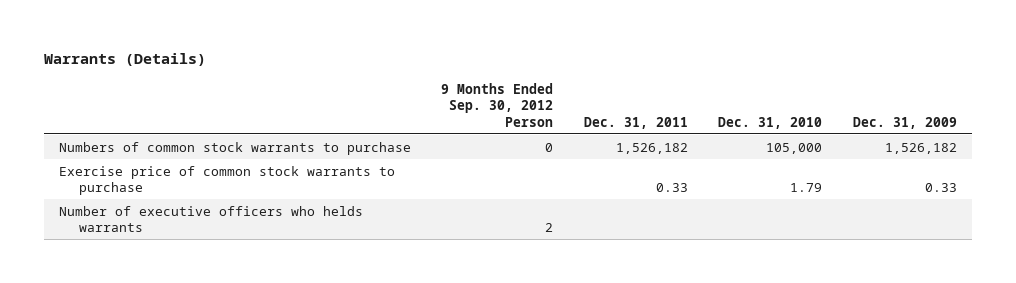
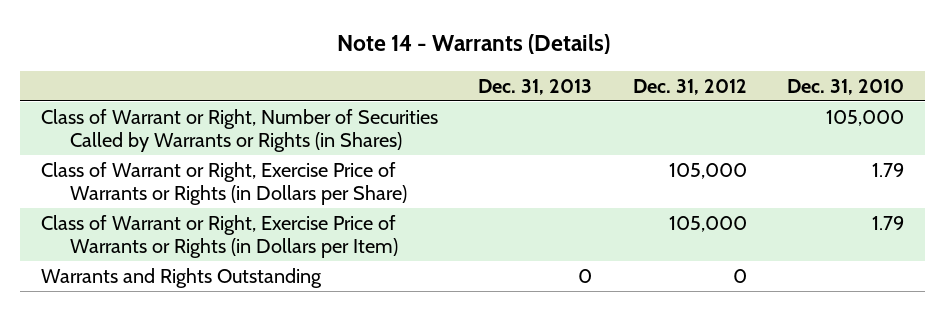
- Warrants (Details)
+ Note 14 - Warrants (Details)
- | 9 Months Ended Sep. 30, 2012 Person | Dec. 31, 2011 | Dec. 31, 2010 | Dec. 31, 2009
+ | Dec. 31, 2013 | Dec. 31, 2012 | Dec. 31, 2010
- Numbers of common stock warrants to purchase | 0 | 1,526,182 | 105,000 | 1,526,182
- Exercise price of common stock warrants to purchase | | 0.33 | 1.79 | 0.33
- Number of executive officers who helds warrants | 2 | | |
+ Class of Warrant or Right, Number of Securities Called by Warrants or Rights (in Shares) | | | 105,000
+ Class of Warrant or Right, Exercise Price of Warrants or Rights (in Dollars per Share) | | 105,000 | 1.79
+ Class of Warrant or Right, Exercise Price of Warrants or Rights (in Dollars per Item) | | 105,000 | 1.79
+ Warrants and Rights Outstanding | 0 | 0 |

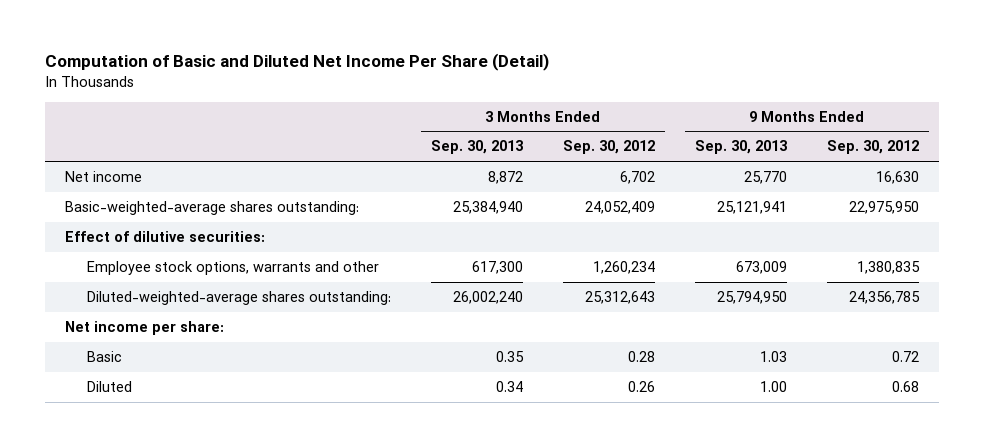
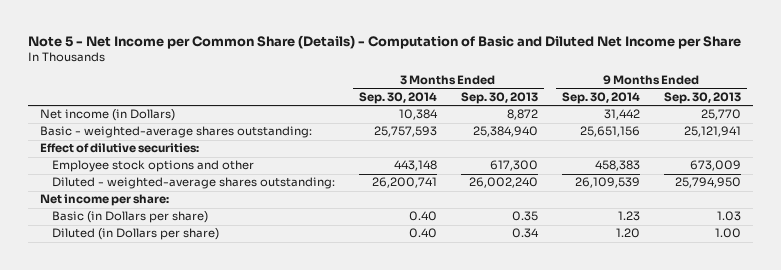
- Computation of Basic and Diluted Net Income Per Share (Detail)
+ Note 5 - Net Income per Common Share (Details) - Computation of Basic and Diluted Net Income per Share
- | 3 Months Ended Sep. 30, 2013 | 3 Months Ended Sep. 30, 2012 | 9 Months Ended Sep. 30, 2013 | 9 Months Ended Sep. 30, 2012
+ | 3 Months Ended Sep. 30, 2014 | 3 Months Ended Sep. 30, 2013 | 9 Months Ended Sep. 30, 2014 | 9 Months Ended Sep. 30, 2013
- Net income | 8,872 | 6,702 | 25,770 | 16,630
- Basic-weighted-average shares outstanding: | 25,384,940 | 24,052,409 | 25,121,941 | 22,975,950
+ Net income (in Dollars) | 10,384 | 8,872 | 31,442 | 25,770
+ Basic - weighted-average shares outstanding: | 25,757,593 | 25,384,940 | 25,651,156 | 25,121,941
- Employee stock options, warrants and other | 617,300 | 1,260,234 | 673,009 | 1,380,835
- Diluted-weighted-average shares outstanding: | 26,002,240 | 25,312,643 | 25,794,950 | 24,356,785
+ Employee stock options and other | 443,148 | 617,300 | 458,383 | 673,009
+ Diluted - weighted-average shares outstanding: | 26,200,741 | 26,002,240 | 26,109,539 | 25,794,950
- Basic | 0.35 | 0.28 | 1.03 | 0.72
- Diluted | 0.34 | 0.26 | 1.00 | 0.68
+ Basic (in Dollars per share) | 0.40 | 0.35 | 1.23 | 1.03
+ Diluted (in Dollars per share) | 0.40 | 0.34 | 1.20 | 1.00

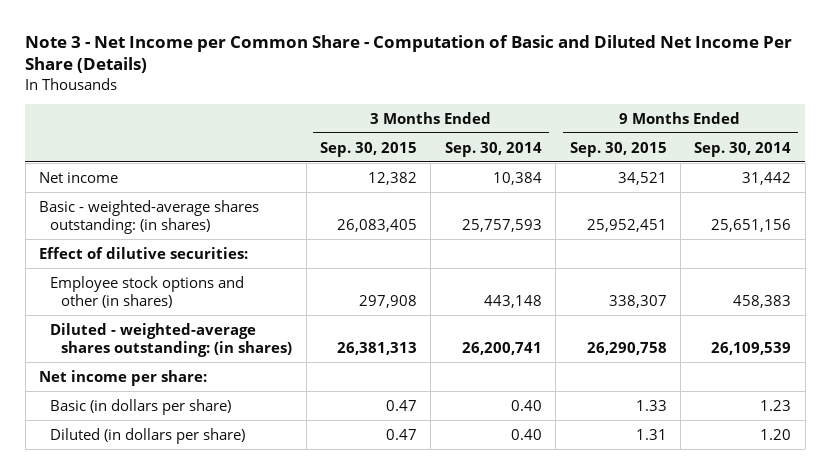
- Note 5 - Net Income per Common Share (Details) - Computation of Basic and Diluted Net Income per Share
+ Note 3 - Net Income per Common Share - Computation of Basic and Diluted Net Income Per Share (Details)
- | 3 Months Ended Sep. 30, 2014 | 3 Months Ended Sep. 30, 2013 | 9 Months Ended Sep. 30, 2014 | 9 Months Ended Sep. 30, 2013
+ | 3 Months Ended Sep. 30, 2015 | 3 Months Ended Sep. 30, 2014 | 9 Months Ended Sep. 30, 2015 | 9 Months Ended Sep. 30, 2014
- Net income (in Dollars) | 10,384 | 8,872 | 31,442 | 25,770
- Basic - weighted-average shares outstanding: | 25,757,593 | 25,384,940 | 25,651,156 | 25,121,941
+ Net income | 12,382 | 10,384 | 34,521 | 31,442
+ Basic - weighted-average shares outstanding: (in shares) | 26,083,405 | 25,757,593 | 25,952,451 | 25,651,156
- Employee stock options and other | 443,148 | 617,300 | 458,383 | 673,009
- Diluted - weighted-average shares outstanding: | 26,200,741 | 26,002,240 | 26,109,539 | 25,794,950
+ Employee stock options and other (in shares) | 297,908 | 443,148 | 338,307 | 458,383
+ Diluted - weighted-average shares outstanding: (in shares) | 26,381,313 | 26,200,741 | 26,290,758 | 26,109,539
- Basic (in Dollars per share) | 0.40 | 0.35 | 1.23 | 1.03
- Diluted (in Dollars per share) | 0.40 | 0.34 | 1.20 | 1.00
+ Basic (in dollars per share) | 0.47 | 0.40 | 1.33 | 1.23
+ Diluted (in dollars per share) | 0.47 | 0.40 | 1.31 | 1.20

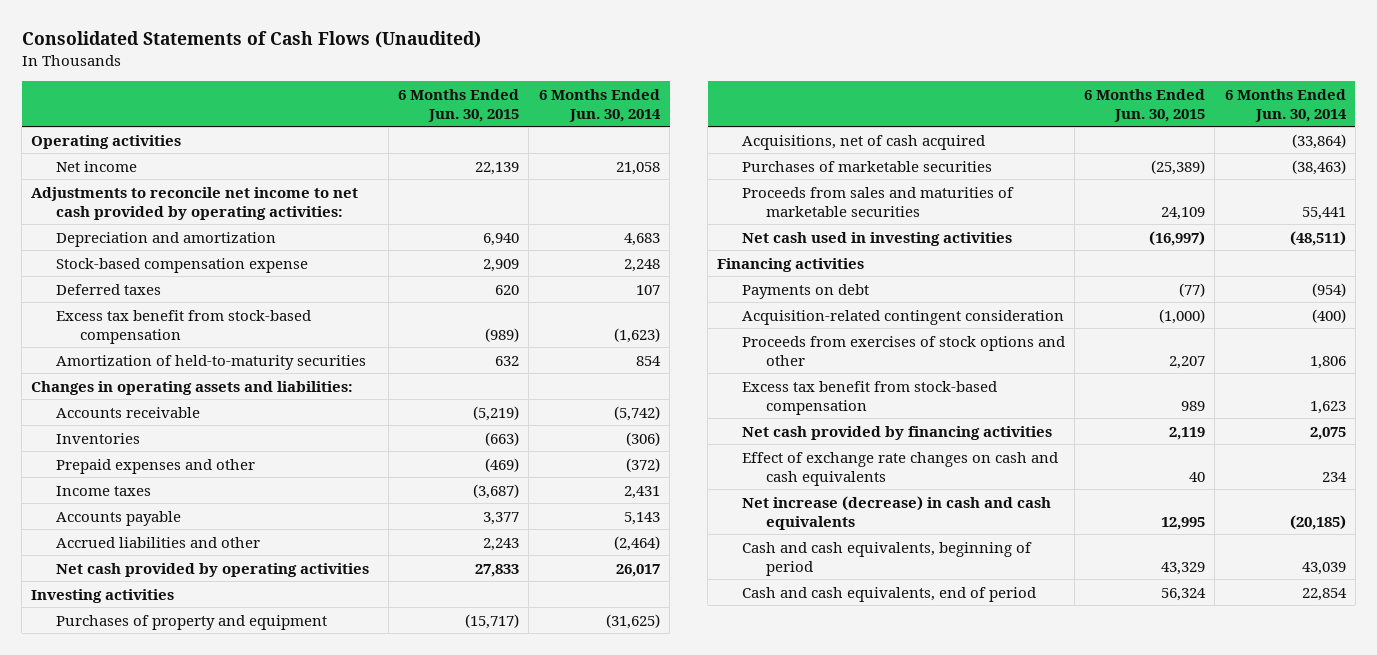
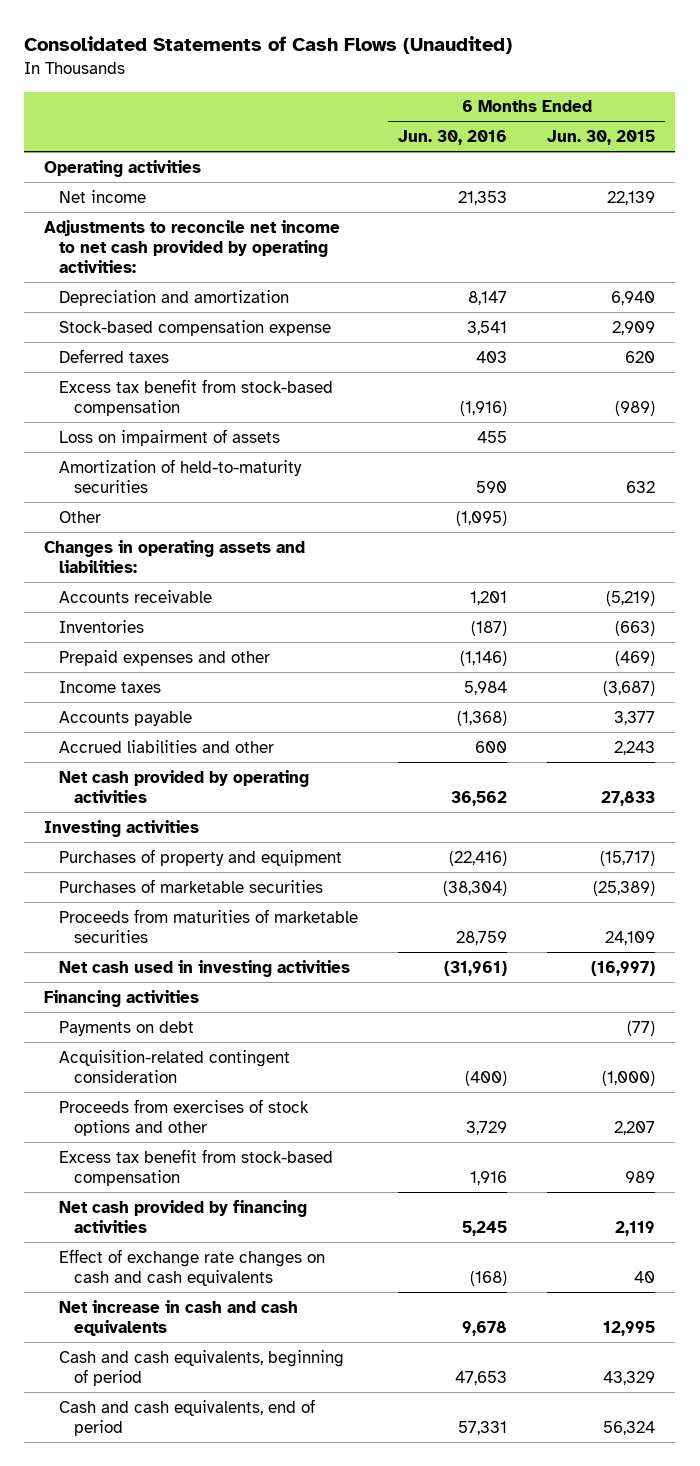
- | 6 Months Ended Jun. 30, 2015 | 6 Months Ended Jun. 30, 2014
+ | 6 Months Ended Jun. 30, 2016 | 6 Months Ended Jun. 30, 2015
+ Loss on impairment of assets | 455 |
+ Other | (1,095) |
- Acquisitions, net of cash acquired | | (33,864)
- Proceeds from sales and maturities of marketable securities | 24,109 | 55,441
+ Proceeds from maturities of marketable securities | 28,759 | 24,109
- Net increase (decrease) in cash and cash equivalents | 12,995 | (20,185)
+ Net increase in cash and cash equivalents | 9,678 | 12,995

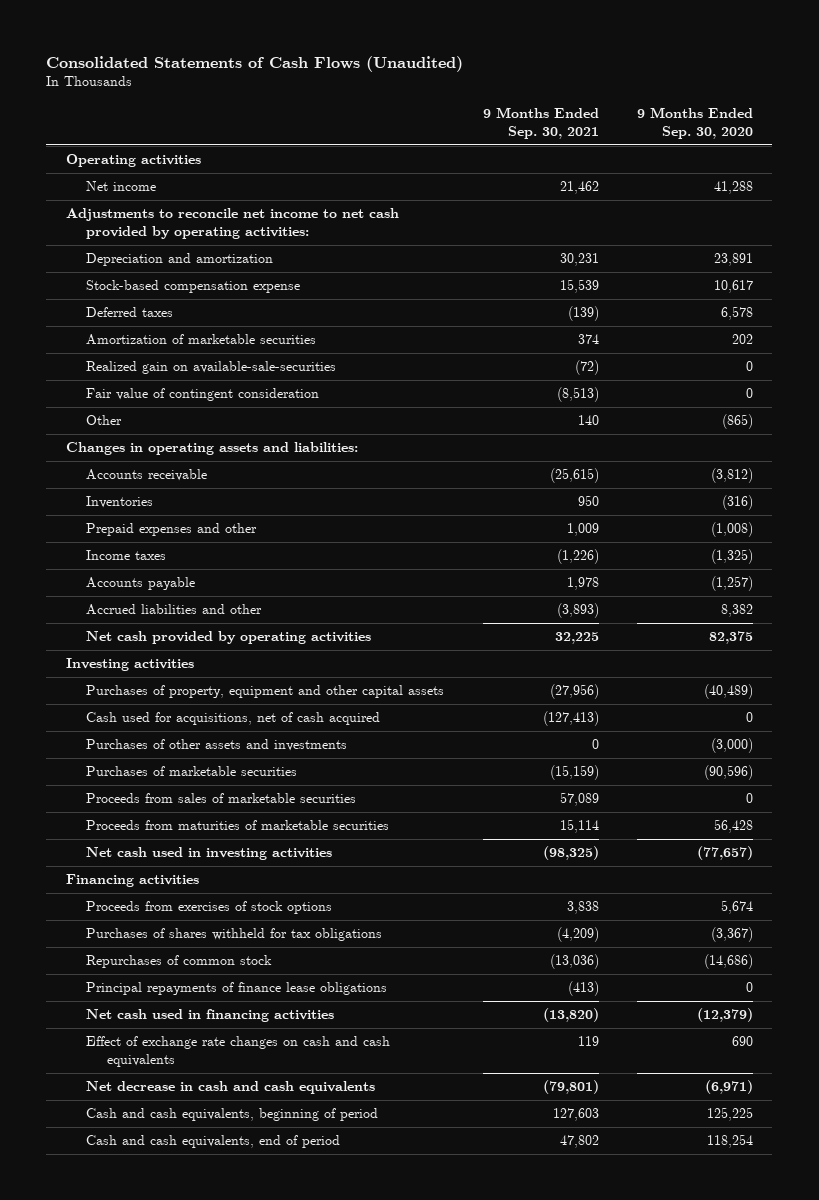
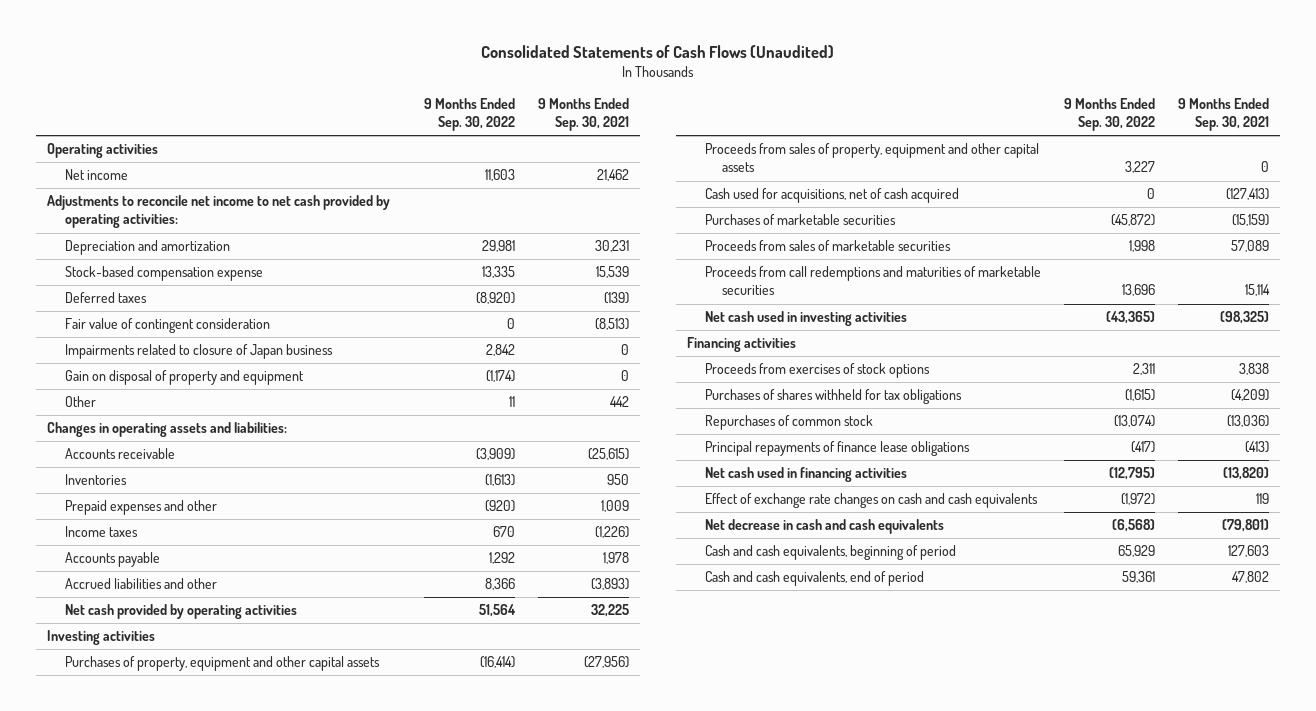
- | 9 Months Ended Sep. 30, 2021 | 9 Months Ended Sep. 30, 2020
+ | 9 Months Ended Sep. 30, 2022 | 9 Months Ended Sep. 30, 2021
- Amortization of marketable securities | 374 | 202
- Realized gain on available-sale-securities | (72) | 0
- Other | 140 | (865)
+ Impairments related to closure of Japan business | 2,842 | 0
+ Gain on disposal of property and equipment | (1,174) | 0
+ Other | 11 | 442
+ Proceeds from sales of property, equipment and other capital assets | 3,227 | 0
- Purchases of other assets and investments | 0 | (3,000)
- Proceeds from maturities of marketable securities | 15,114 | 56,428
+ Proceeds from call redemptions and maturities of marketable securities | 13,696 | 15,114

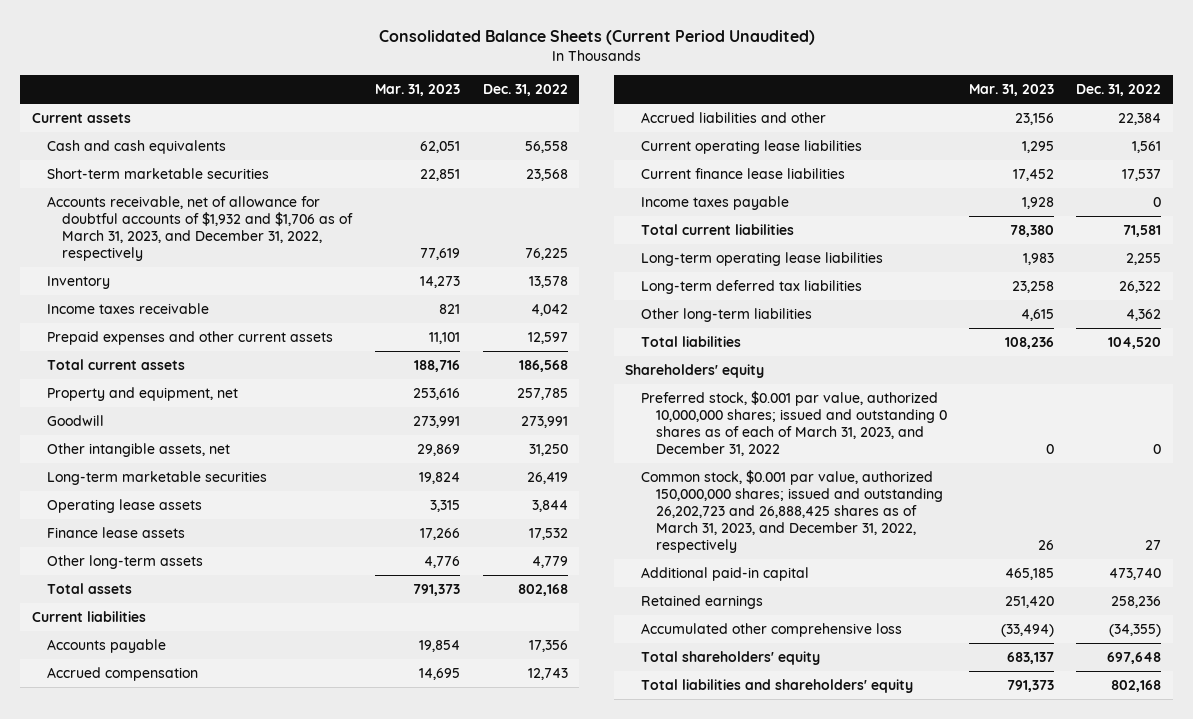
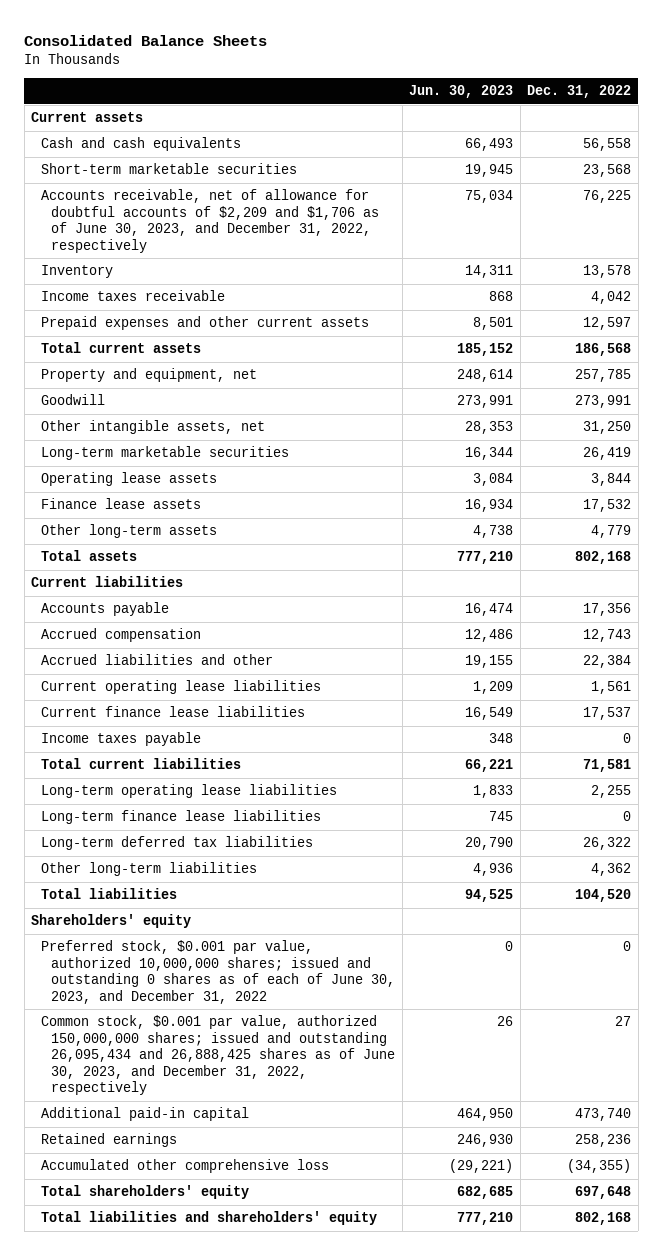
- Consolidated Balance Sheets (Current Period Unaudited)
+ Consolidated Balance Sheets
- | Mar. 31, 2023 | Dec. 31, 2022
+ | Jun. 30, 2023 | Dec. 31, 2022
- Accounts receivable, net of allowance for doubtful accounts of $1,932 and $1,706 as of March 31, 2023, and December 31, 2022, respectively | 77,619 | 76,225
+ Accounts receivable, net of allowance for doubtful accounts of $2,209 and $1,706 as of June 30, 2023, and December 31, 2022, respectively | 75,034 | 76,225
+ Long-term finance lease liabilities | 745 | 0
- Preferred stock, $0.001 par value, authorized 10,000,000 shares; issued and outstanding 0 shares as of each of March 31, 2023, and December 31, 2022 | 0 | 0
- Common stock, $0.001 par value, authorized 150,000,000 shares; issued and outstanding 26,202,723 and 26,888,425 shares as of March 31, 2023, and December 31, 2022, respectively | 26 | 27
+ Preferred stock, $0.001 par value, authorized 10,000,000 shares; issued and outstanding 0 shares as of each of June 30, 2023, and December 31, 2022 | 0 | 0
+ Common stock, $0.001 par value, authorized 150,000,000 shares; issued and outstanding 26,095,434 and 26,888,425 shares as of June 30, 2023, and December 31, 2022, respectively | 26 | 27

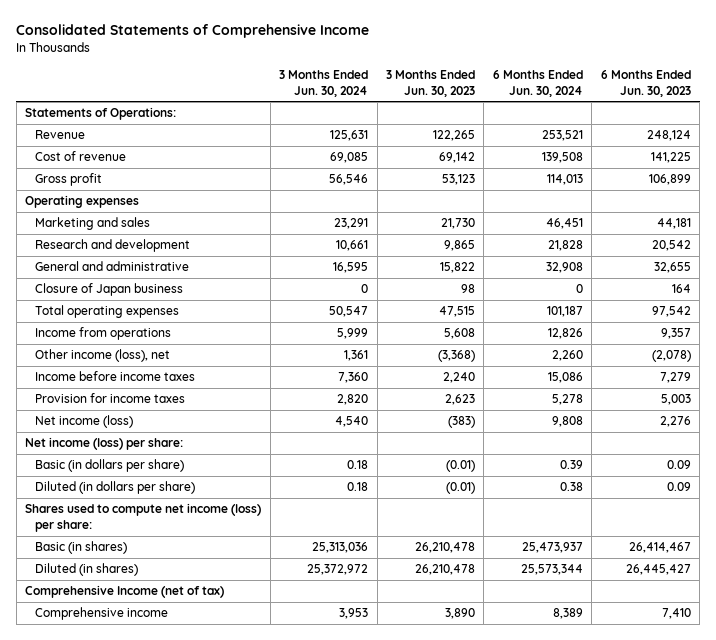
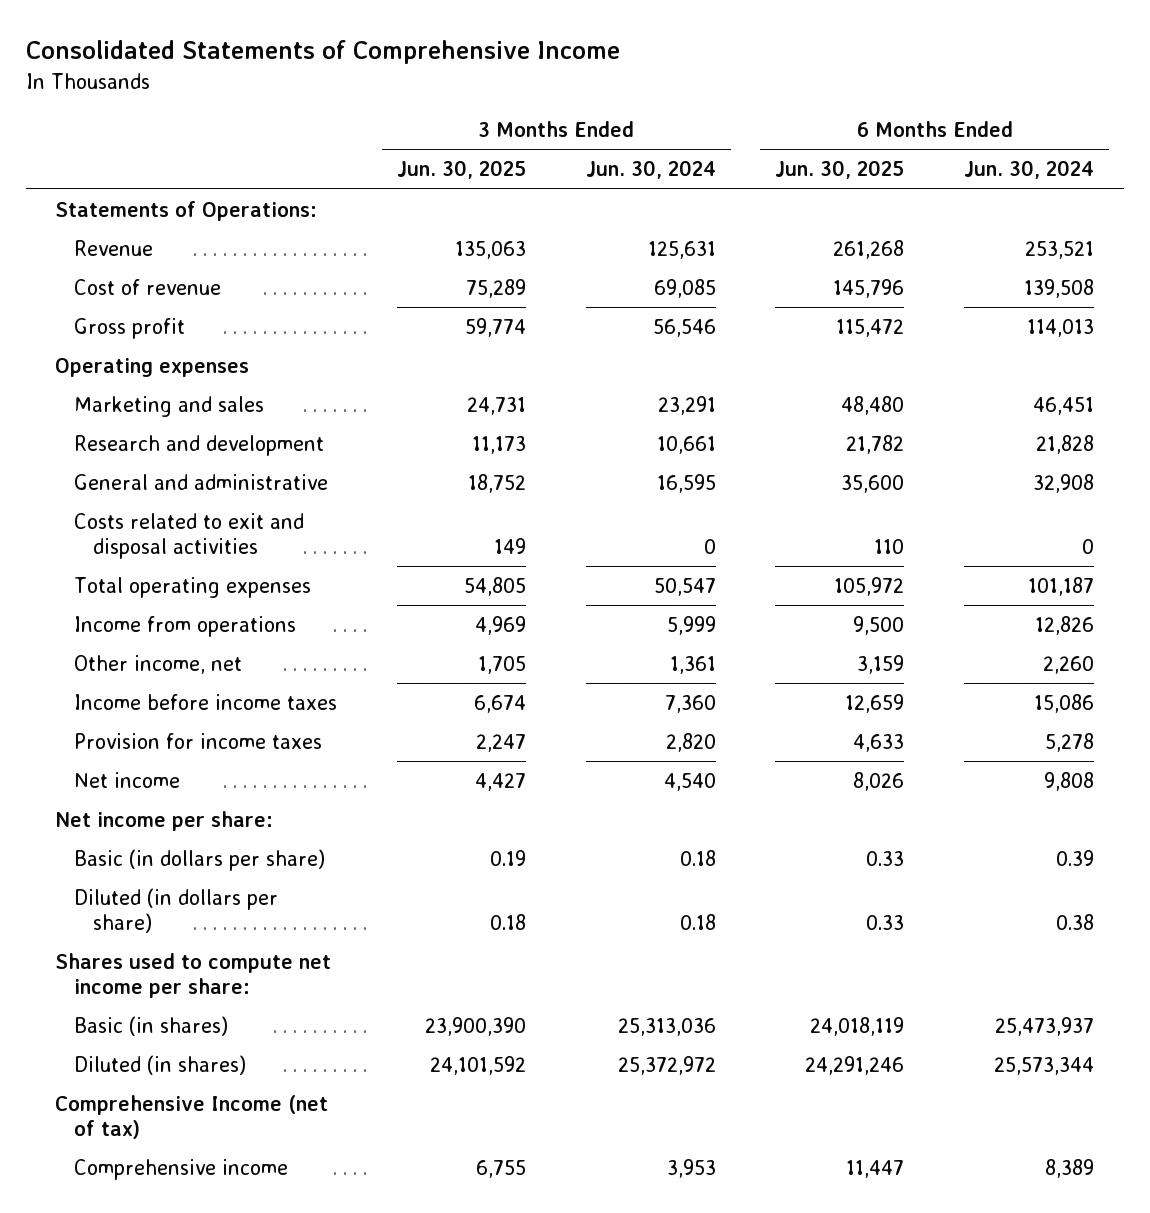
- | 3 Months Ended Jun. 30, 2024 | 3 Months Ended Jun. 30, 2023 | 6 Months Ended Jun. 30, 2024 | 6 Months Ended Jun. 30, 2023
+ | 3 Months Ended Jun. 30, 2025 | 3 Months Ended Jun. 30, 2024 | 6 Months Ended Jun. 30, 2025 | 6 Months Ended Jun. 30, 2024
- Closure of Japan business | 0 | 98 | 0 | 164
+ Costs related to exit and disposal activities | 149 | 0 | 110 | 0
- Other income (loss), net | 1,361 | (3,368) | 2,260 | (2,078)
+ Other income, net | 1,705 | 1,361 | 3,159 | 2,260
- Net income (loss) | 4,540 | (383) | 9,808 | 2,276
- Net income (loss) per share:
+ Net income | 4,427 | 4,540 | 8,026 | 9,808
+ Net income per share:
- Shares used to compute net income (loss) per share:
+ Shares used to compute net income per share:

